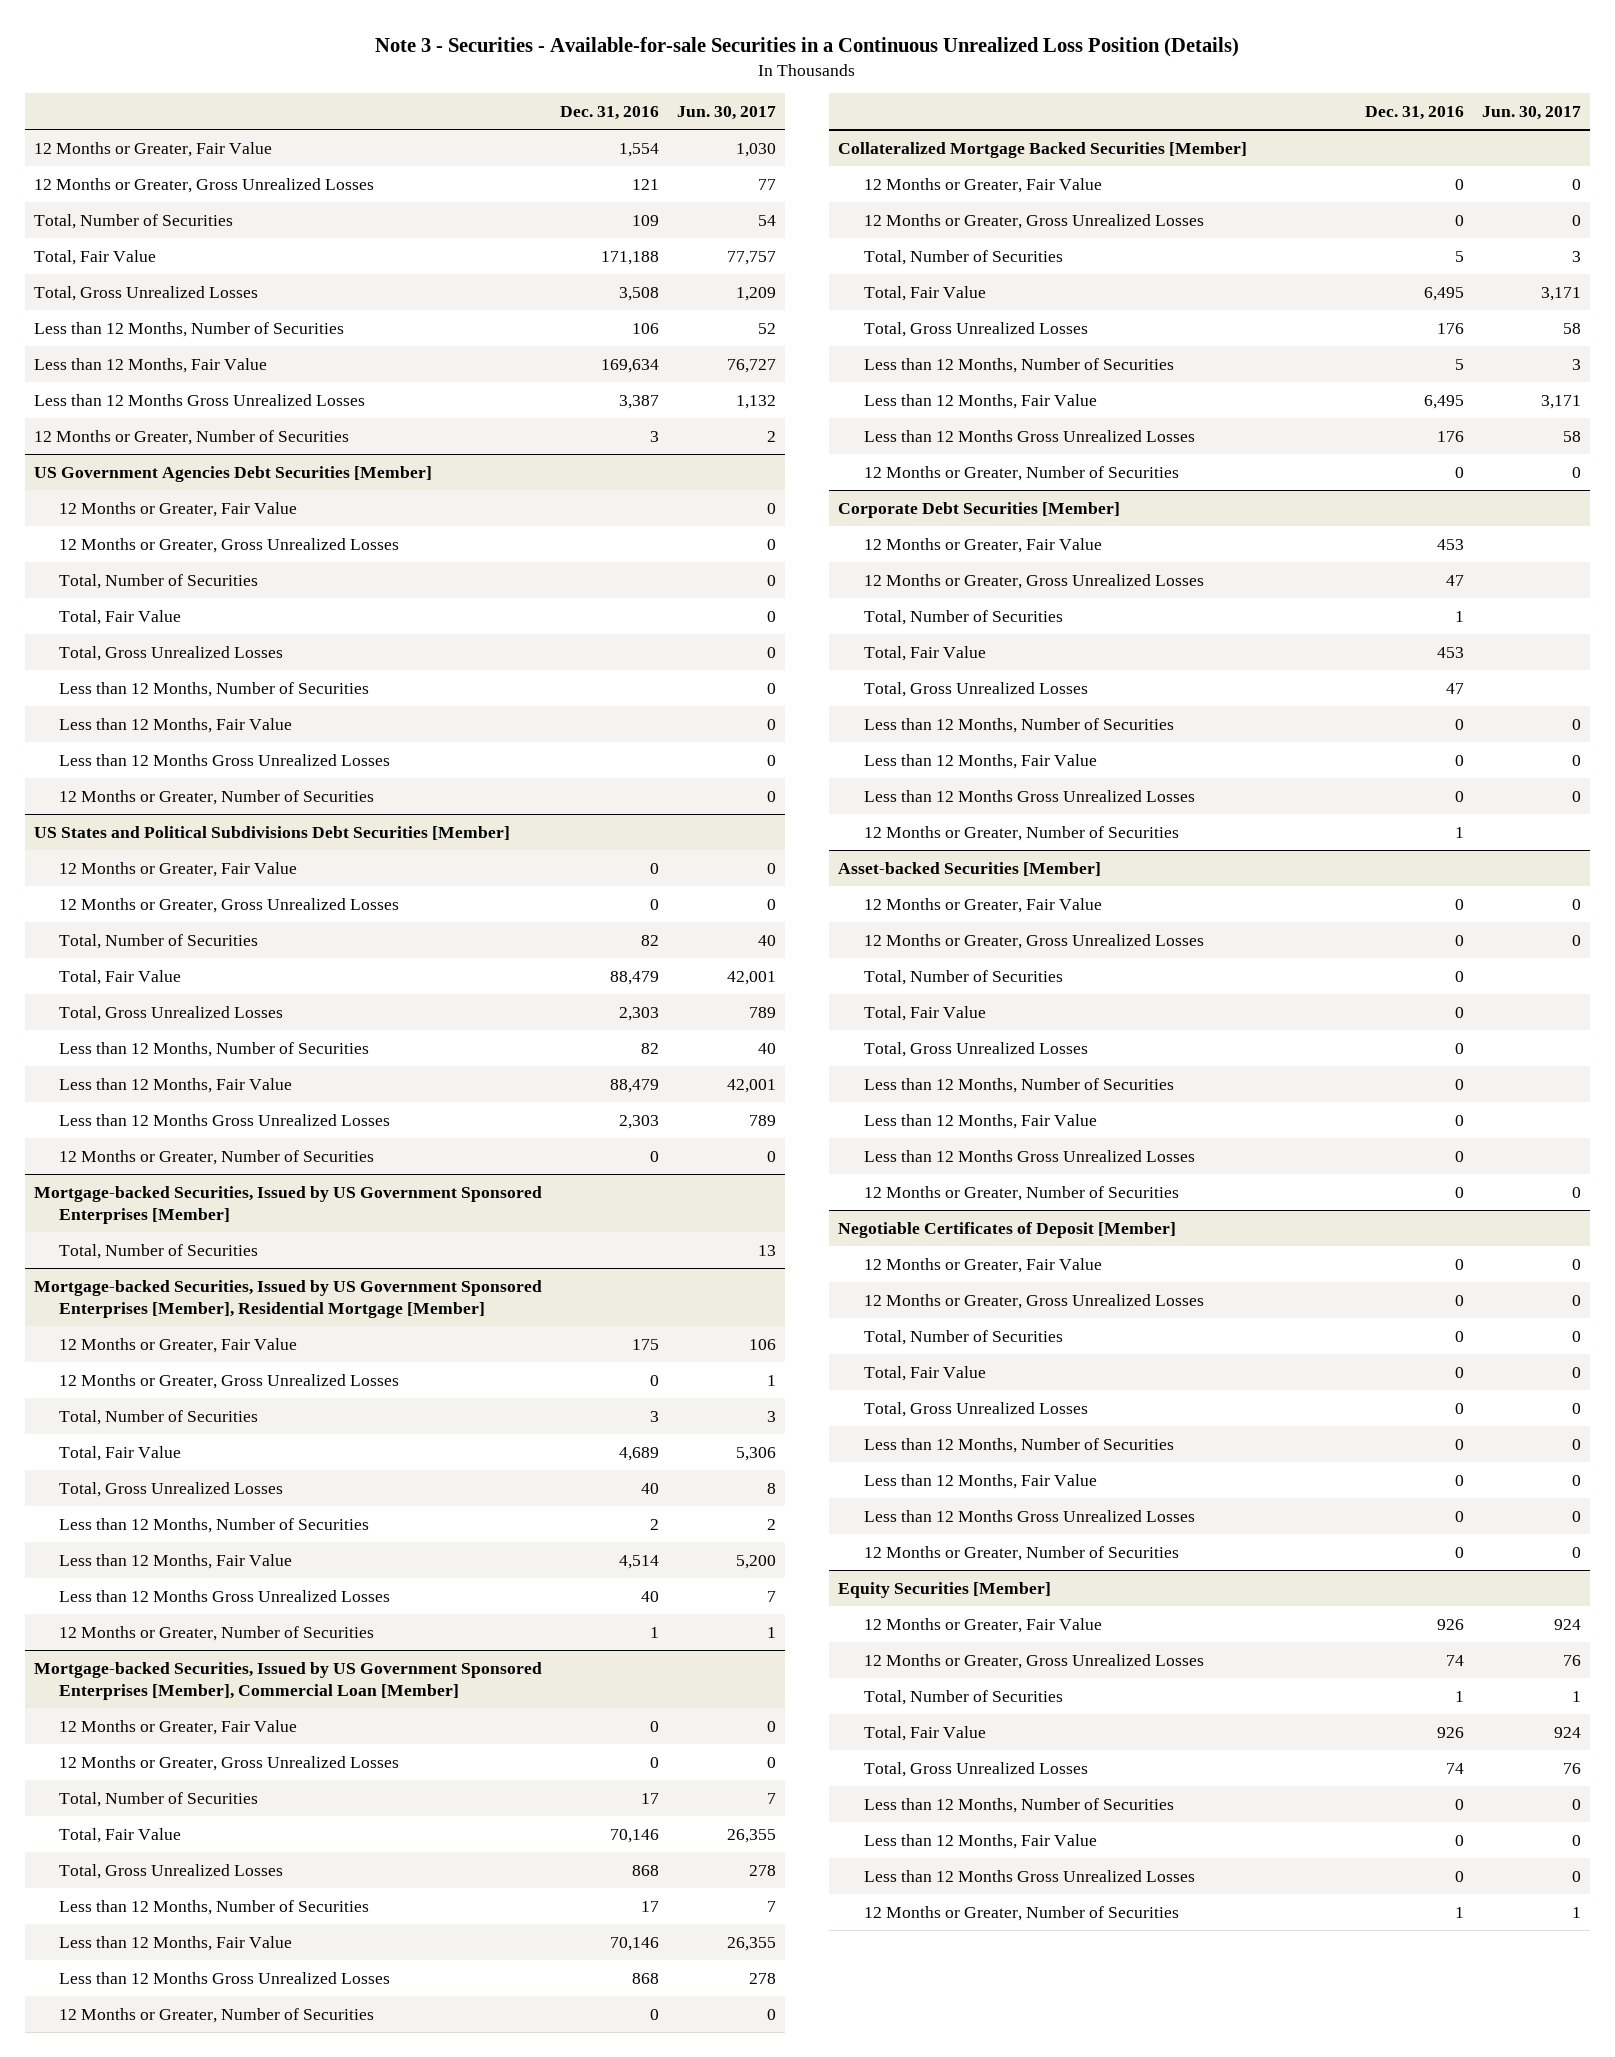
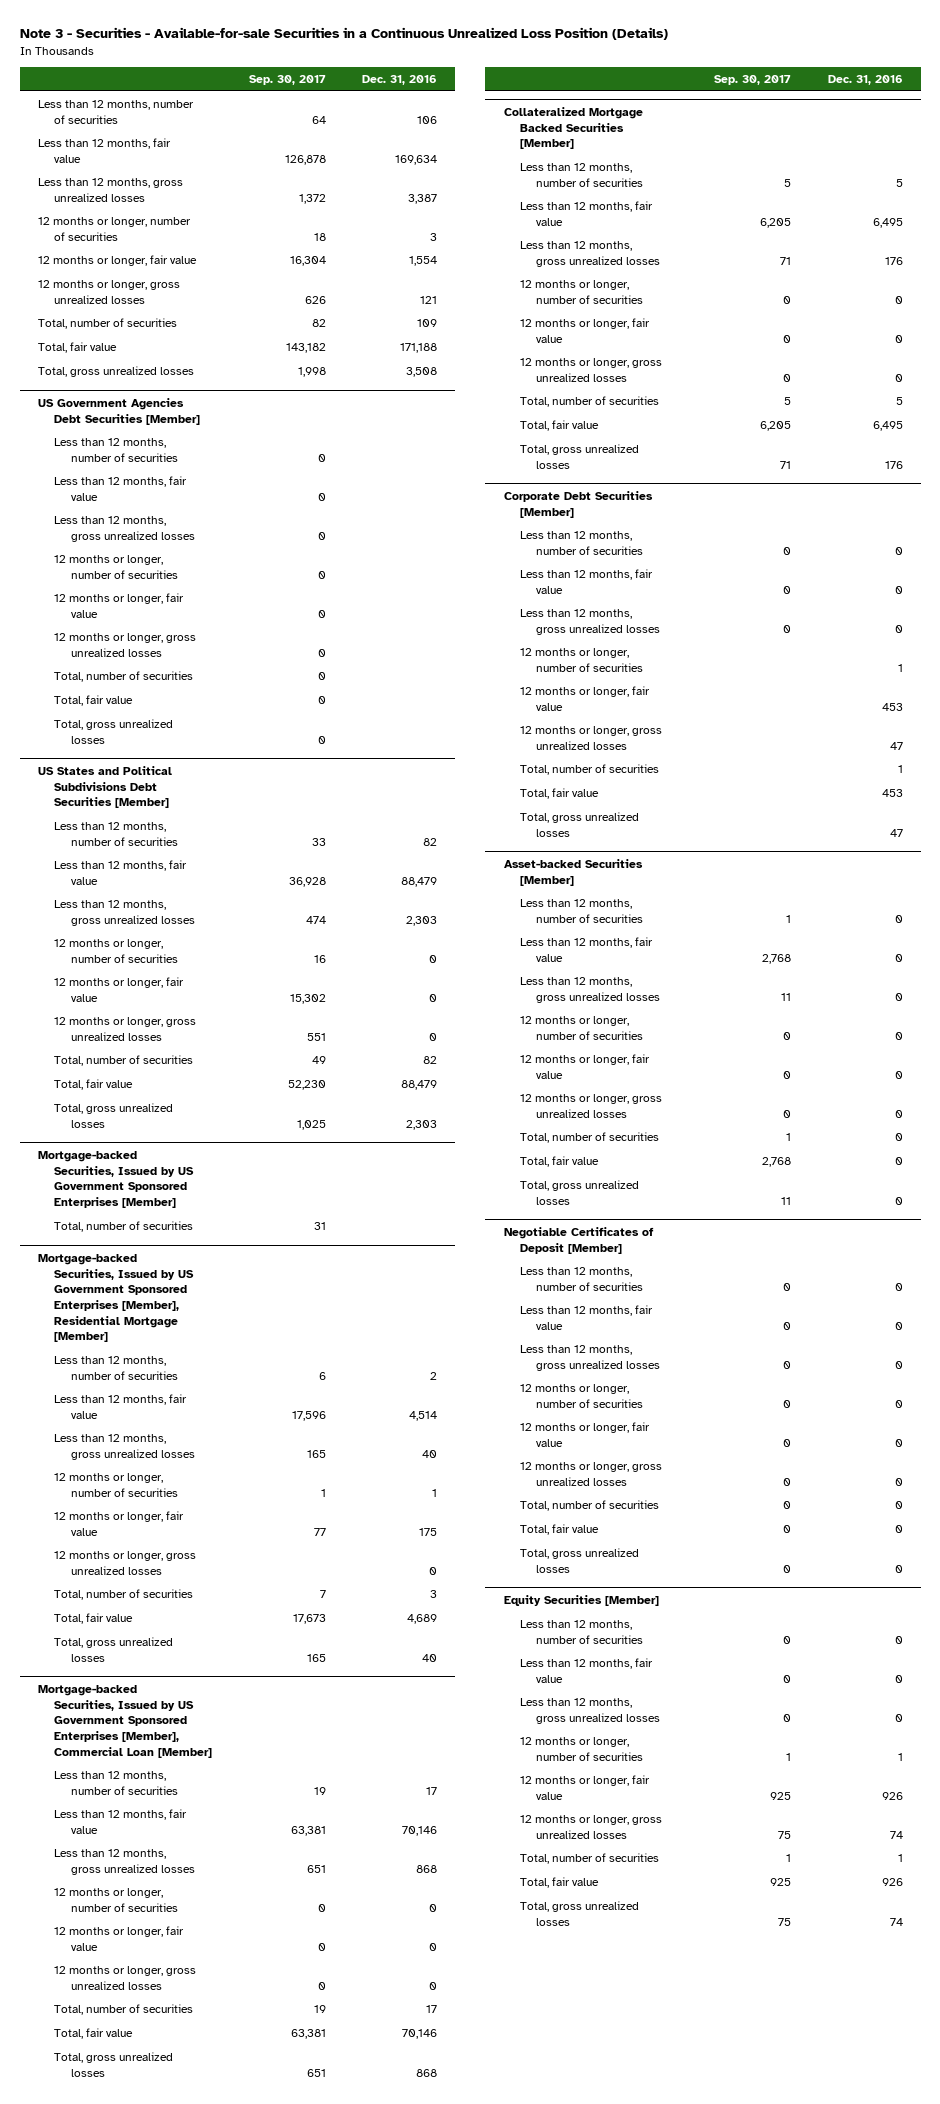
- | Dec. 31, 2016 | Jun. 30, 2017
+ | Sep. 30, 2017 | Dec. 31, 2016
- 12 Months or Greater, Fair Value | 1,554 | 1,030
- 12 Months or Greater, Gross Unrealized Losses | 121 | 77
- Total, Number of Securities | 109 | 54
- Total, Fair Value | 171,188 | 77,757
- Total, Gross Unrealized Losses | 3,508 | 1,209
- Less than 12 Months, Number of Securities | 106 | 52
- Less than 12 Months, Fair Value | 169,634 | 76,727
- Less than 12 Months Gross Unrealized Losses | 3,387 | 1,132
- 12 Months or Greater, Number of Securities | 3 | 2
+ Less than 12 months, number of securities | 64 | 106
+ Less than 12 months, fair value | 126,878 | 169,634
+ Less than 12 months, gross unrealized losses | 1,372 | 3,387
+ 12 months or longer, number of securities | 18 | 3
+ 12 months or longer, fair value | 16,304 | 1,554
+ 12 months or longer, gross unrealized losses | 626 | 121
+ Total, number of securities | 82 | 109
+ Total, fair value | 143,182 | 171,188
+ Total, gross unrealized losses | 1,998 | 3,508
@ US Government Agencies Debt Securities [Member]
- 12 Months or Greater, Fair Value | | 0
- 12 Months or Greater, Gross Unrealized Losses | | 0
- Total, Number of Securities | | 0
- Total, Fair Value | | 0
- Total, Gross Unrealized Losses | | 0
- Less than 12 Months, Number of Securities | | 0
- Less than 12 Months, Fair Value | | 0
- Less than 12 Months Gross Unrealized Losses | | 0
- 12 Months or Greater, Number of Securities | | 0
+ Less than 12 months, number of securities | 0 |
+ Less than 12 months, fair value | 0 |
+ Less than 12 months, gross unrealized losses | 0 |
+ 12 months or longer, number of securities | 0 |
+ 12 months or longer, fair value | 0 |
+ 12 months or longer, gross unrealized losses | 0 |
+ Total, number of securities | 0 |
+ Total, fair value | 0 |
+ Total, gross unrealized losses | 0 |
@ US States and Political Subdivisions Debt Securities [Member]
- 12 Months or Greater, Fair Value | 0 | 0
- 12 Months or Greater, Gross Unrealized Losses | 0 | 0
- Total, Number of Securities | 82 | 40
- Total, Fair Value | 88,479 | 42,001
- Total, Gross Unrealized Losses | 2,303 | 789
- Less than 12 Months, Number of Securities | 82 | 40
- Less than 12 Months, Fair Value | 88,479 | 42,001
- Less than 12 Months Gross Unrealized Losses | 2,303 | 789
- 12 Months or Greater, Number of Securities | 0 | 0
+ Less than 12 months, number of securities | 33 | 82
+ Less than 12 months, fair value | 36,928 | 88,479
+ Less than 12 months, gross unrealized losses | 474 | 2,303
+ 12 months or longer, number of securities | 16 | 0
+ 12 months or longer, fair value | 15,302 | 0
+ 12 months or longer, gross unrealized losses | 551 | 0
+ Total, number of securities | 49 | 82
+ Total, fair value | 52,230 | 88,479
+ Total, gross unrealized losses | 1,025 | 2,303
@ Mortgage-backed Securities, Issued by US Government Sponsored Enterprises [Member]
- Total, Number of Securities | | 13
+ Total, number of securities | 31 |
@ Mortgage-backed Securities, Issued by US Government Sponsored Enterprises [Member], Residential Mortgage [Member]
- 12 Months or Greater, Fair Value | 175 | 106
- 12 Months or Greater, Gross Unrealized Losses | 0 | 1
- Total, Number of Securities | 3 | 3
- Total, Fair Value | 4,689 | 5,306
- Total, Gross Unrealized Losses | 40 | 8
- Less than 12 Months, Number of Securities | 2 | 2
- Less than 12 Months, Fair Value | 4,514 | 5,200
- Less than 12 Months Gross Unrealized Losses | 40 | 7
- 12 Months or Greater, Number of Securities | 1 | 1
+ Less than 12 months, number of securities | 6 | 2
+ Less than 12 months, fair value | 17,596 | 4,514
+ Less than 12 months, gross unrealized losses | 165 | 40
+ 12 months or longer, number of securities | 1 | 1
+ 12 months or longer, fair value | 77 | 175
+ 12 months or longer, gross unrealized losses | | 0
+ Total, number of securities | 7 | 3
+ Total, fair value | 17,673 | 4,689
+ Total, gross unrealized losses | 165 | 40
@ Mortgage-backed Securities, Issued by US Government Sponsored Enterprises [Member], Commercial Loan [Member]
- 12 Months or Greater, Fair Value | 0 | 0
- 12 Months or Greater, Gross Unrealized Losses | 0 | 0
- Total, Number of Securities | 17 | 7
- Total, Fair Value | 70,146 | 26,355
- Total, Gross Unrealized Losses | 868 | 278
- Less than 12 Months, Number of Securities | 17 | 7
- Less than 12 Months, Fair Value | 70,146 | 26,355
- Less than 12 Months Gross Unrealized Losses | 868 | 278
- 12 Months or Greater, Number of Securities | 0 | 0
+ Less than 12 months, number of securities | 19 | 17
+ Less than 12 months, fair value | 63,381 | 70,146
+ Less than 12 months, gross unrealized losses | 651 | 868
+ 12 months or longer, number of securities | 0 | 0
+ 12 months or longer, fair value | 0 | 0
+ 12 months or longer, gross unrealized losses | 0 | 0
+ Total, number of securities | 19 | 17
+ Total, fair value | 63,381 | 70,146
+ Total, gross unrealized losses | 651 | 868
@ Collateralized Mortgage Backed Securities [Member]
- 12 Months or Greater, Fair Value | 0 | 0
- 12 Months or Greater, Gross Unrealized Losses | 0 | 0
- Total, Number of Securities | 5 | 3
- Total, Fair Value | 6,495 | 3,171
- Total, Gross Unrealized Losses | 176 | 58
- Less than 12 Months, Number of Securities | 5 | 3
- Less than 12 Months, Fair Value | 6,495 | 3,171
- Less than 12 Months Gross Unrealized Losses | 176 | 58
- 12 Months or Greater, Number of Securities | 0 | 0
+ Less than 12 months, number of securities | 5 | 5
+ Less than 12 months, fair value | 6,205 | 6,495
+ Less than 12 months, gross unrealized losses | 71 | 176
+ 12 months or longer, number of securities | 0 | 0
+ 12 months or longer, fair value | 0 | 0
+ 12 months or longer, gross unrealized losses | 0 | 0
+ Total, number of securities | 5 | 5
+ Total, fair value | 6,205 | 6,495
+ Total, gross unrealized losses | 71 | 176
@ Corporate Debt Securities [Member]
- 12 Months or Greater, Fair Value | 453 |
- 12 Months or Greater, Gross Unrealized Losses | 47 |
- Total, Number of Securities | 1 |
- Total, Fair Value | 453 |
- Total, Gross Unrealized Losses | 47 |
- Less than 12 Months, Number of Securities | 0 | 0
- Less than 12 Months, Fair Value | 0 | 0
- Less than 12 Months Gross Unrealized Losses | 0 | 0
- 12 Months or Greater, Number of Securities | 1 |
+ Less than 12 months, number of securities | 0 | 0
+ Less than 12 months, fair value | 0 | 0
+ Less than 12 months, gross unrealized losses | 0 | 0
+ 12 months or longer, number of securities | | 1
+ 12 months or longer, fair value | | 453
+ 12 months or longer, gross unrealized losses | | 47
+ Total, number of securities | | 1
+ Total, fair value | | 453
+ Total, gross unrealized losses | | 47
@ Asset-backed Securities [Member]
- 12 Months or Greater, Fair Value | 0 | 0
- 12 Months or Greater, Gross Unrealized Losses | 0 | 0
- Total, Number of Securities | 0 |
- Total, Fair Value | 0 |
- Total, Gross Unrealized Losses | 0 |
- Less than 12 Months, Number of Securities | 0 |
- Less than 12 Months, Fair Value | 0 |
- Less than 12 Months Gross Unrealized Losses | 0 |
- 12 Months or Greater, Number of Securities | 0 | 0
+ Less than 12 months, number of securities | 1 | 0
+ Less than 12 months, fair value | 2,768 | 0
+ Less than 12 months, gross unrealized losses | 11 | 0
+ 12 months or longer, number of securities | 0 | 0
+ 12 months or longer, fair value | 0 | 0
+ 12 months or longer, gross unrealized losses | 0 | 0
+ Total, number of securities | 1 | 0
+ Total, fair value | 2,768 | 0
+ Total, gross unrealized losses | 11 | 0
@ Negotiable Certificates of Deposit [Member]
- 12 Months or Greater, Fair Value | 0 | 0
- 12 Months or Greater, Gross Unrealized Losses | 0 | 0
- Total, Number of Securities | 0 | 0
- Total, Fair Value | 0 | 0
- Total, Gross Unrealized Losses | 0 | 0
- Less than 12 Months, Number of Securities | 0 | 0
- Less than 12 Months, Fair Value | 0 | 0
- Less than 12 Months Gross Unrealized Losses | 0 | 0
- 12 Months or Greater, Number of Securities | 0 | 0
+ Less than 12 months, number of securities | 0 | 0
+ Less than 12 months, fair value | 0 | 0
+ Less than 12 months, gross unrealized losses | 0 | 0
+ 12 months or longer, number of securities | 0 | 0
+ 12 months or longer, fair value | 0 | 0
+ 12 months or longer, gross unrealized losses | 0 | 0
+ Total, number of securities | 0 | 0
+ Total, fair value | 0 | 0
+ Total, gross unrealized losses | 0 | 0
@ Equity Securities [Member]
- 12 Months or Greater, Fair Value | 926 | 924
- 12 Months or Greater, Gross Unrealized Losses | 74 | 76
- Total, Number of Securities | 1 | 1
- Total, Fair Value | 926 | 924
- Total, Gross Unrealized Losses | 74 | 76
- Less than 12 Months, Number of Securities | 0 | 0
- Less than 12 Months, Fair Value | 0 | 0
- Less than 12 Months Gross Unrealized Losses | 0 | 0
- 12 Months or Greater, Number of Securities | 1 | 1
+ Less than 12 months, number of securities | 0 | 0
+ Less than 12 months, fair value | 0 | 0
+ Less than 12 months, gross unrealized losses | 0 | 0
+ 12 months or longer, number of securities | 1 | 1
+ 12 months or longer, fair value | 925 | 926
+ 12 months or longer, gross unrealized losses | 75 | 74
+ Total, number of securities | 1 | 1
+ Total, fair value | 925 | 926
+ Total, gross unrealized losses | 75 | 74

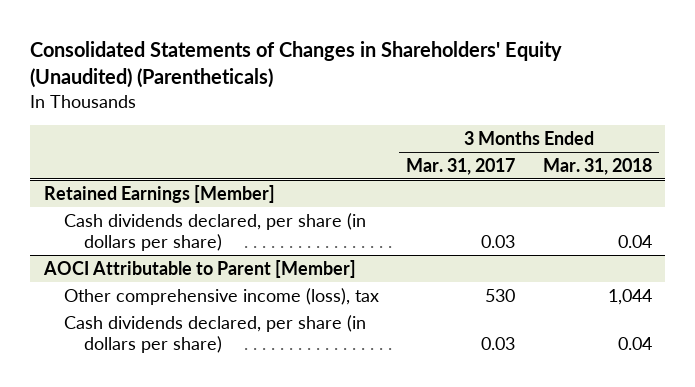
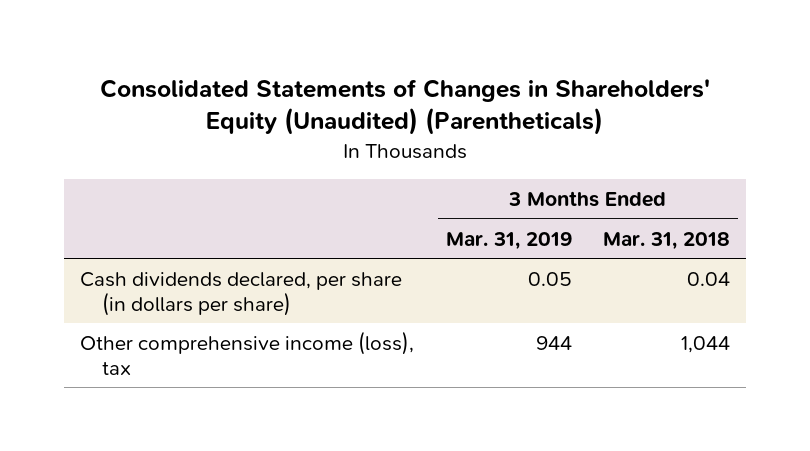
- | 3 Months Ended Mar. 31, 2017 | 3 Months Ended Mar. 31, 2018
+ | 3 Months Ended Mar. 31, 2019 | 3 Months Ended Mar. 31, 2018
- Retained Earnings [Member]
- AOCI Attributable to Parent [Member]
- Cash dividends declared, per share (in dollars per share) | 0.03 | 0.04

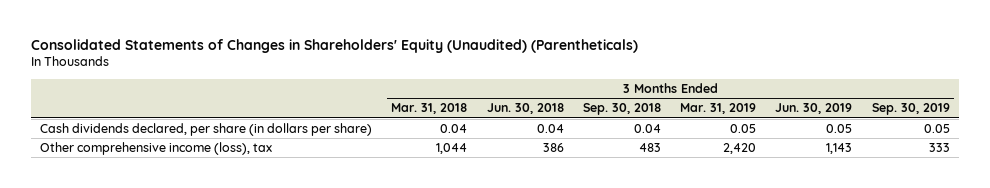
- | 3 Months Ended Mar. 31, 2019 | 3 Months Ended Mar. 31, 2018
+ | 3 Months Ended Mar. 31, 2018 | 3 Months Ended Jun. 30, 2018 | 3 Months Ended Sep. 30, 2018 | 3 Months Ended Mar. 31, 2019 | 3 Months Ended Jun. 30, 2019 | 3 Months Ended Sep. 30, 2019
- Other comprehensive income (loss), tax | 944 | 1,044
+ Other comprehensive income (loss), tax | 1,044 | 386 | 483 | 2,420 | 1,143 | 333

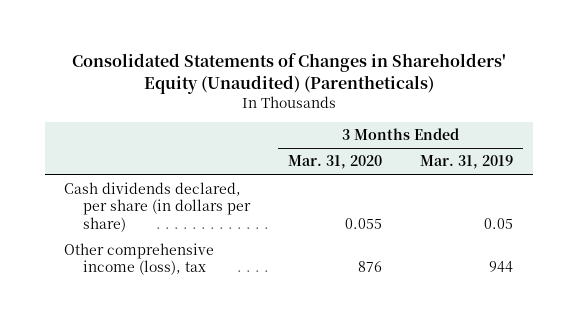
- | 3 Months Ended Mar. 31, 2018 | 3 Months Ended Jun. 30, 2018 | 3 Months Ended Sep. 30, 2018 | 3 Months Ended Mar. 31, 2019 | 3 Months Ended Jun. 30, 2019 | 3 Months Ended Sep. 30, 2019
+ | 3 Months Ended Mar. 31, 2020 | 3 Months Ended Mar. 31, 2019
- Other comprehensive income (loss), tax | 1,044 | 386 | 483 | 2,420 | 1,143 | 333
+ Other comprehensive income (loss), tax | 876 | 944

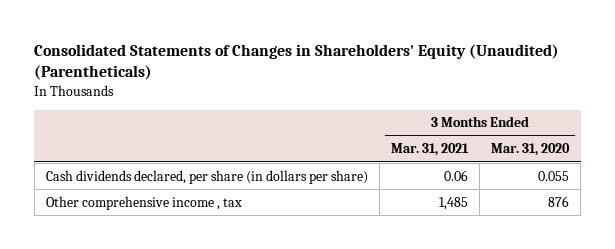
- | 3 Months Ended Mar. 31, 2020 | 3 Months Ended Mar. 31, 2019
+ | 3 Months Ended Mar. 31, 2021 | 3 Months Ended Mar. 31, 2020
- Other comprehensive income (loss), tax | 876 | 944
+ Other comprehensive income , tax | 1,485 | 876

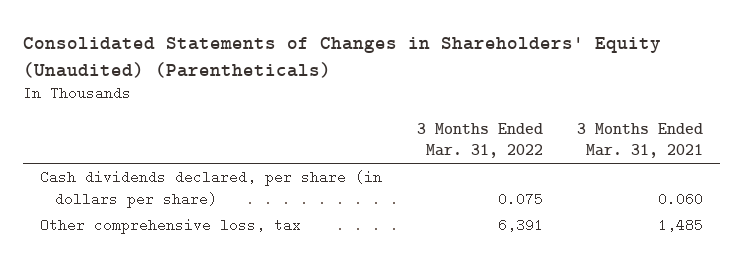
- | 3 Months Ended Mar. 31, 2021 | 3 Months Ended Mar. 31, 2020
+ | 3 Months Ended Mar. 31, 2022 | 3 Months Ended Mar. 31, 2021
- Cash dividends declared, per share (in dollars per share) | 0.06 | 0.055
- Other comprehensive income , tax | 1,485 | 876
+ Cash dividends declared, per share (in dollars per share) | 0.075 | 0.060
+ Other comprehensive loss, tax | 6,391 | 1,485

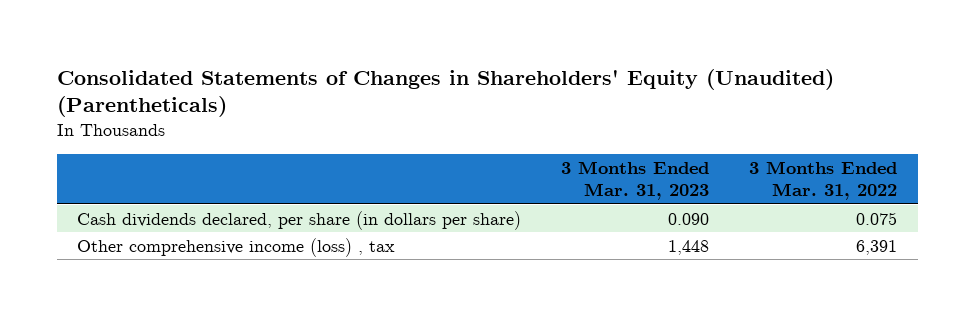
- | 3 Months Ended Mar. 31, 2022 | 3 Months Ended Mar. 31, 2021
+ | 3 Months Ended Mar. 31, 2023 | 3 Months Ended Mar. 31, 2022
- Other comprehensive loss, tax | 6,391 | 1,485
+ Other comprehensive income (loss) , tax | 1,448 | 6,391

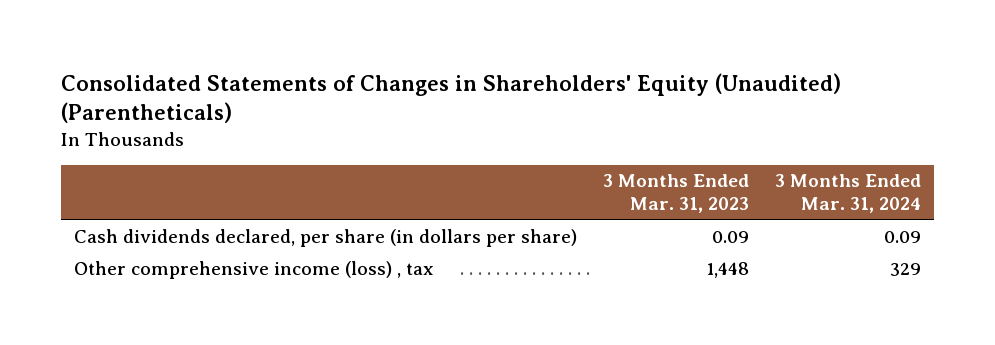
- | 3 Months Ended Mar. 31, 2023 | 3 Months Ended Mar. 31, 2022
+ | 3 Months Ended Mar. 31, 2023 | 3 Months Ended Mar. 31, 2024
- Cash dividends declared, per share (in dollars per share) | 0.090 | 0.075
+ Cash dividends declared, per share (in dollars per share) | 0.09 | 0.09

